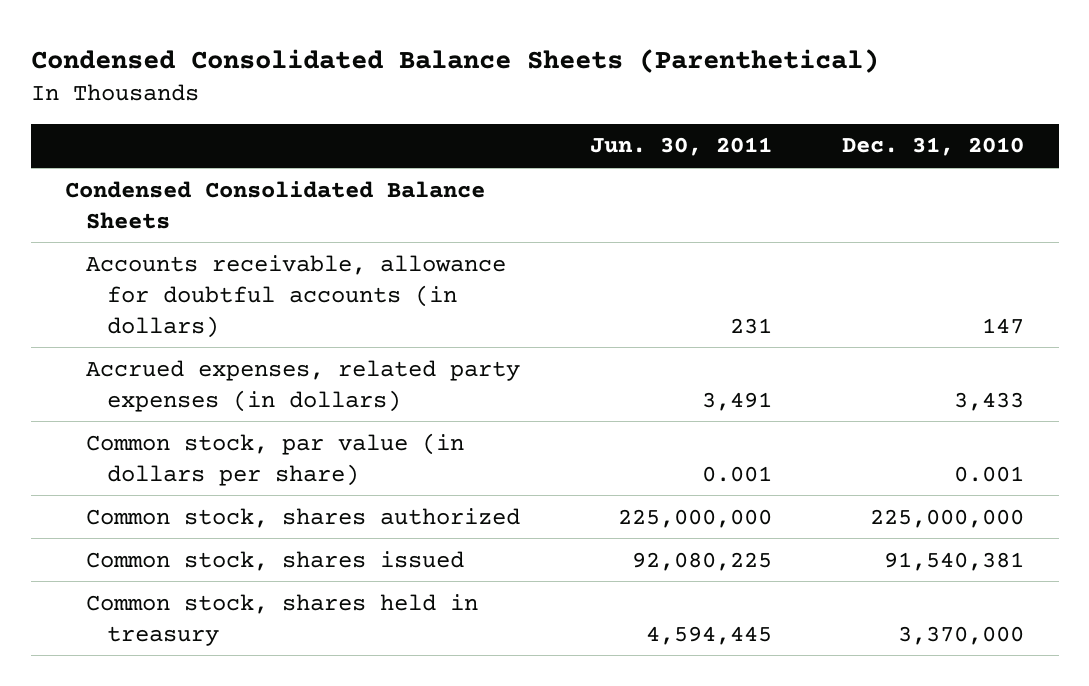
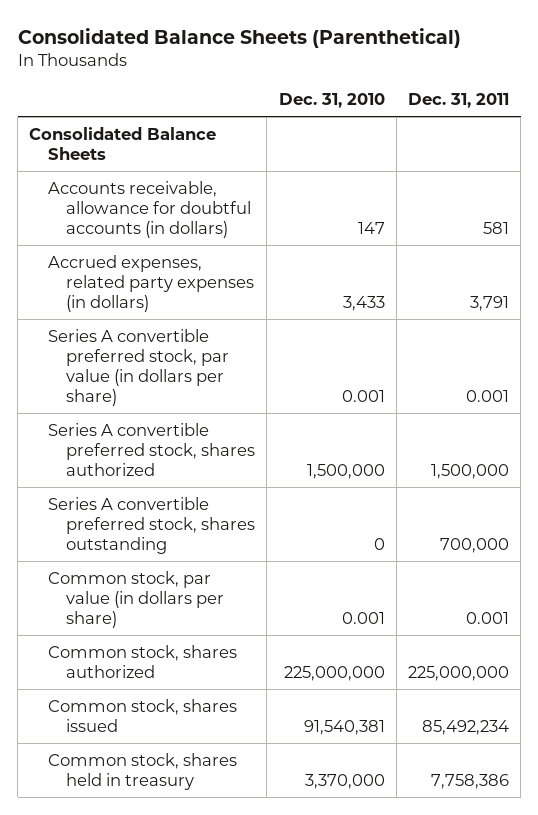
- Condensed Consolidated Balance Sheets (Parenthetical)
+ Consolidated Balance Sheets (Parenthetical)
- | Jun. 30, 2011 | Dec. 31, 2010
+ | Dec. 31, 2010 | Dec. 31, 2011
- Condensed Consolidated Balance Sheets
+ Consolidated Balance Sheets
+ Series A convertible preferred stock, par value (in dollars per share) | 0.001 | 0.001
+ Series A convertible preferred stock, shares authorized | 1,500,000 | 1,500,000
+ Series A convertible preferred stock, shares outstanding | 0 | 700,000

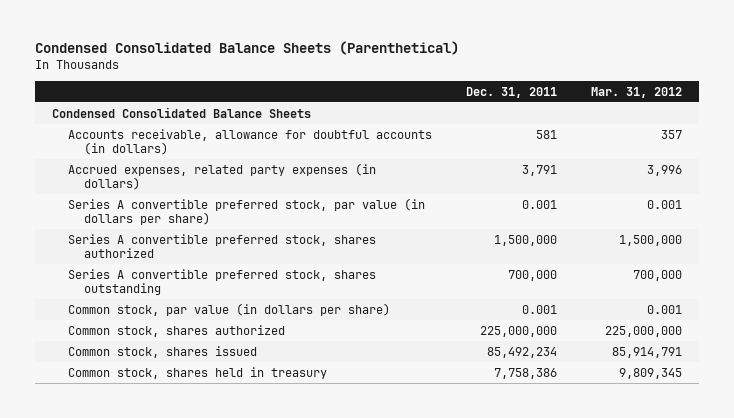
- Consolidated Balance Sheets (Parenthetical)
+ Condensed Consolidated Balance Sheets (Parenthetical)
- | Dec. 31, 2010 | Dec. 31, 2011
+ | Dec. 31, 2011 | Mar. 31, 2012
- Consolidated Balance Sheets
+ Condensed Consolidated Balance Sheets

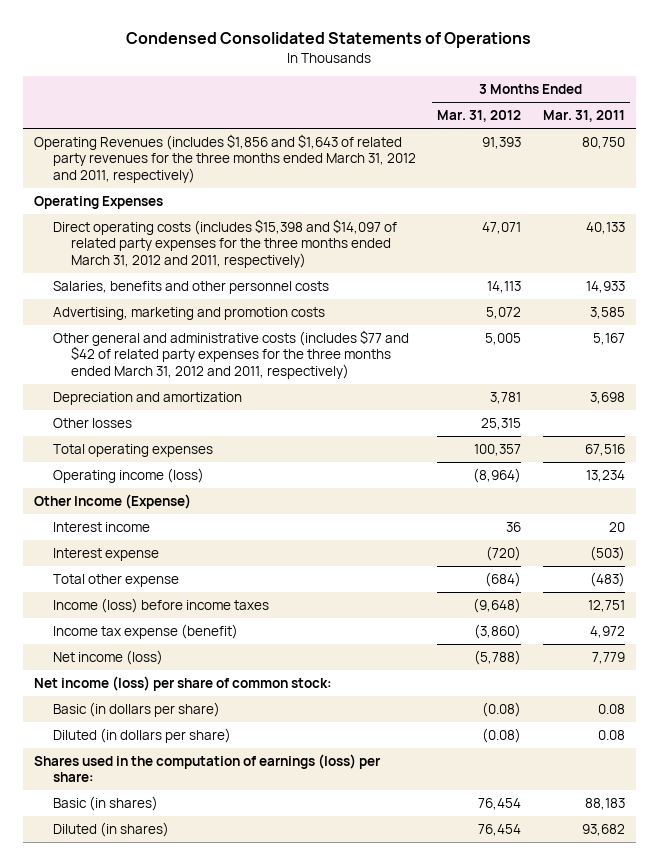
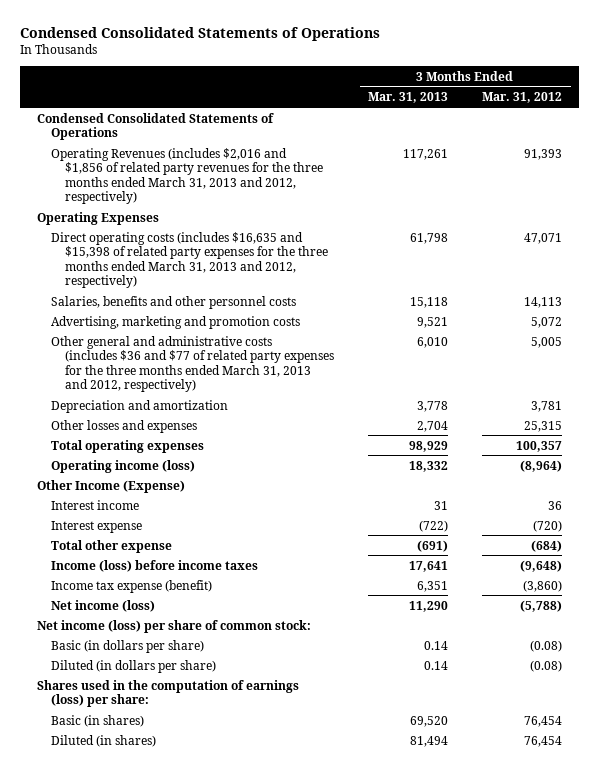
- | 3 Months Ended Mar. 31, 2012 | 3 Months Ended Mar. 31, 2011
+ | 3 Months Ended Mar. 31, 2013 | 3 Months Ended Mar. 31, 2012
- Operating Revenues (includes $1,856 and $1,643 of related party revenues for the three months ended March 31, 2012 and 2011, respectively) | 91,393 | 80,750
+ Condensed Consolidated Statements of Operations
+ Operating Revenues (includes $2,016 and $1,856 of related party revenues for the three months ended March 31, 2013 and 2012, respectively) | 117,261 | 91,393
- Direct operating costs (includes $15,398 and $14,097 of related party expenses for the three months ended March 31, 2012 and 2011, respectively) | 47,071 | 40,133
+ Direct operating costs (includes $16,635 and $15,398 of related party expenses for the three months ended March 31, 2013 and 2012, respectively) | 61,798 | 47,071
- Other general and administrative costs (includes $77 and $42 of related party expenses for the three months ended March 31, 2012 and 2011, respectively) | 5,005 | 5,167
+ Other general and administrative costs (includes $36 and $77 of related party expenses for the three months ended March 31, 2013 and 2012, respectively) | 6,010 | 5,005
- Other losses | 25,315 |
+ Other losses and expenses | 2,704 | 25,315

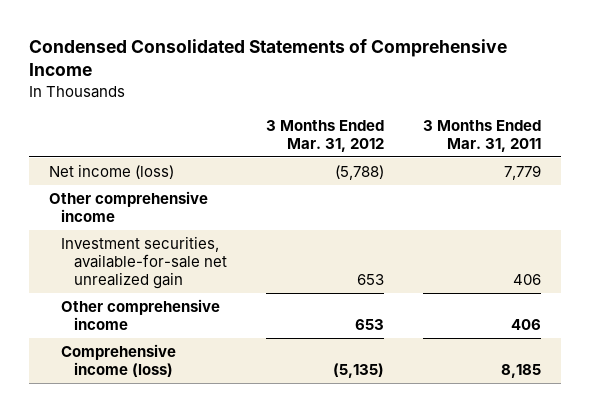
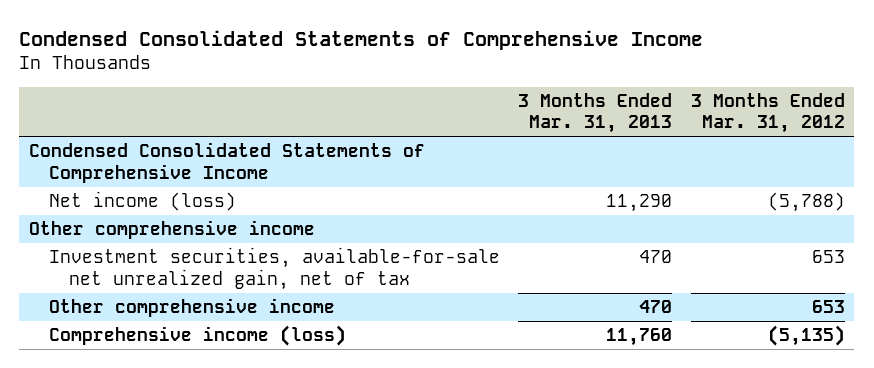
- | 3 Months Ended Mar. 31, 2012 | 3 Months Ended Mar. 31, 2011
+ | 3 Months Ended Mar. 31, 2013 | 3 Months Ended Mar. 31, 2012
+ Condensed Consolidated Statements of Comprehensive Income
- Investment securities, available-for-sale net unrealized gain | 653 | 406
+ Investment securities, available-for-sale net unrealized gain, net of tax | 470 | 653

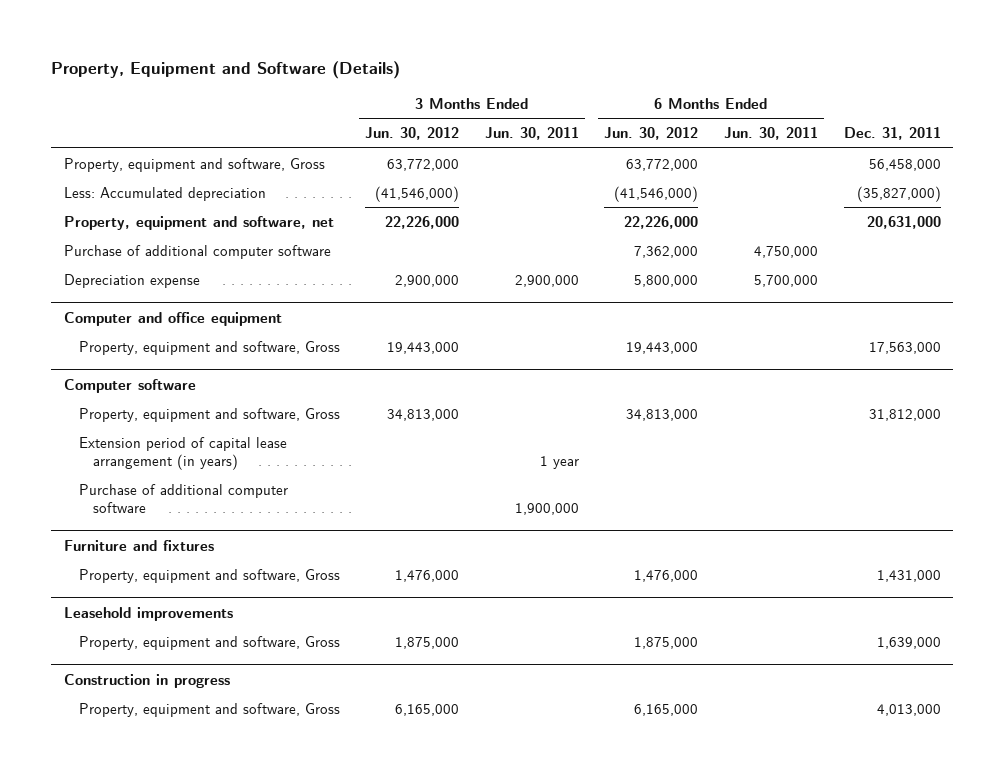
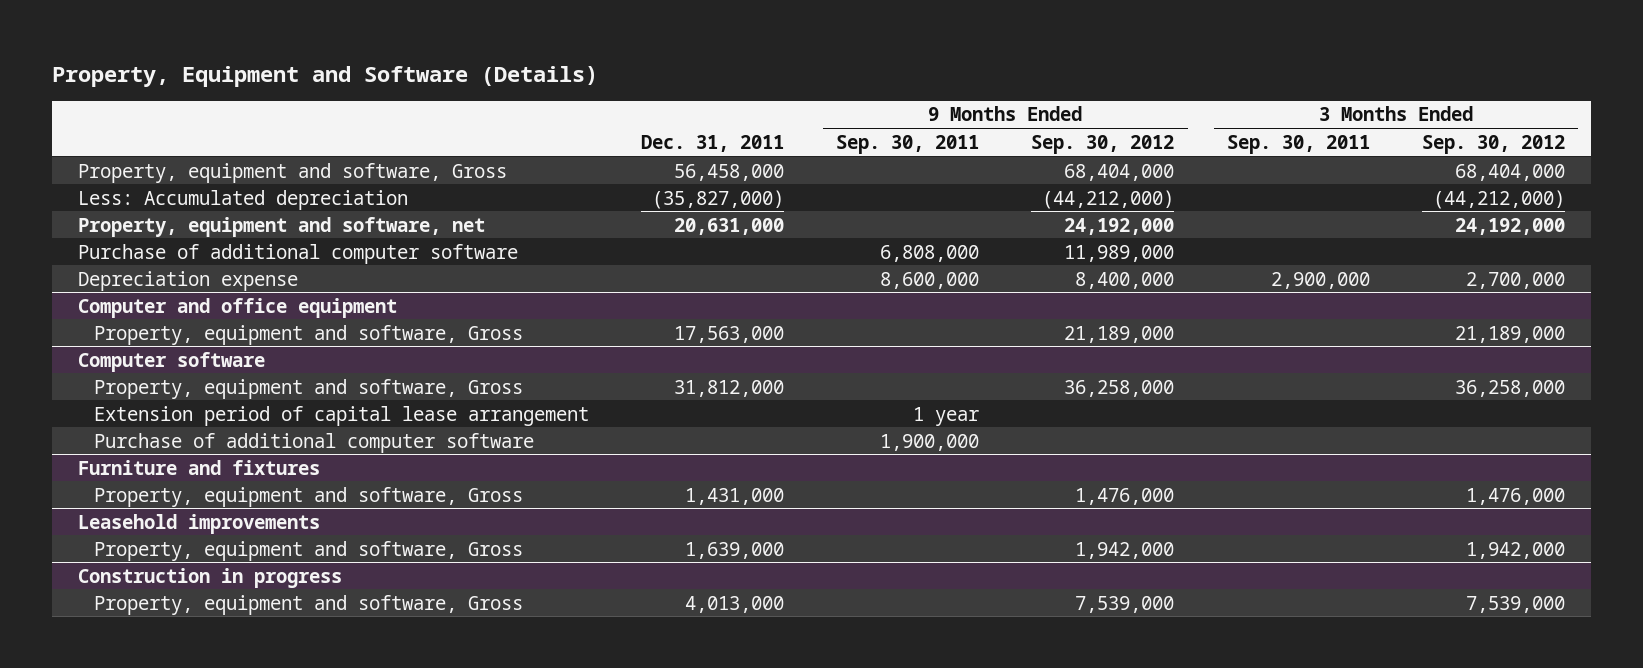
- | 3 Months Ended Jun. 30, 2012 | 3 Months Ended Jun. 30, 2011 | 6 Months Ended Jun. 30, 2012 | 6 Months Ended Jun. 30, 2011 | Dec. 31, 2011
+ | Dec. 31, 2011 | 9 Months Ended Sep. 30, 2011 | 9 Months Ended Sep. 30, 2012 | 3 Months Ended Sep. 30, 2011 | 3 Months Ended Sep. 30, 2012
@ Computer software
- Extension period of capital lease arrangement (in years) | | 1 year | | |
+ Extension period of capital lease arrangement | | 1 year | | |

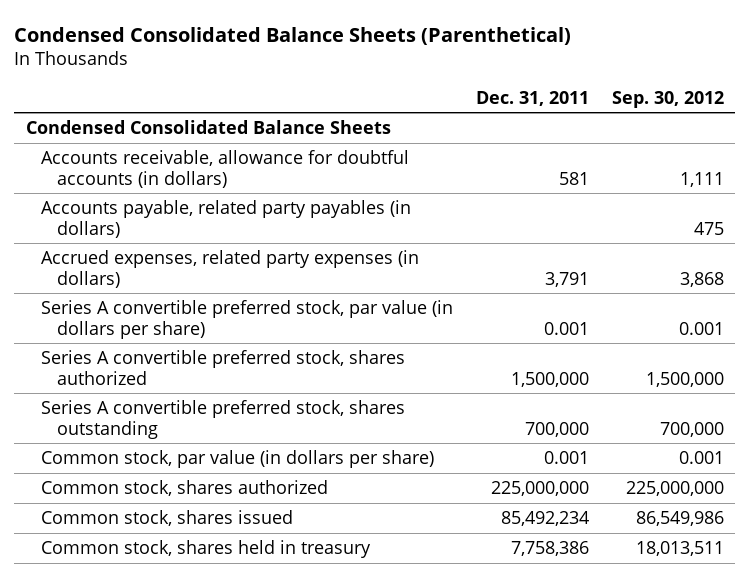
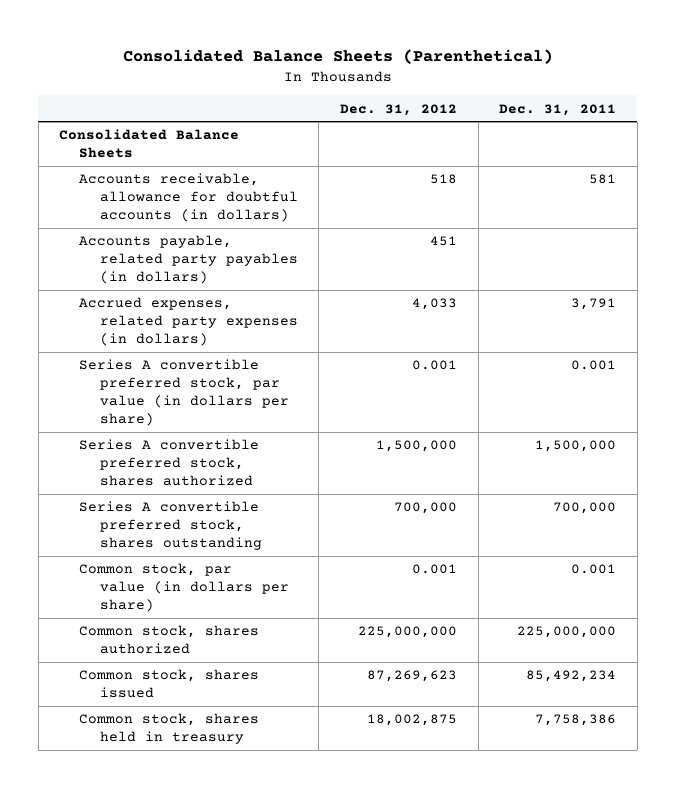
- Condensed Consolidated Balance Sheets (Parenthetical)
+ Consolidated Balance Sheets (Parenthetical)
- | Dec. 31, 2011 | Sep. 30, 2012
+ | Dec. 31, 2012 | Dec. 31, 2011
- Condensed Consolidated Balance Sheets
+ Consolidated Balance Sheets

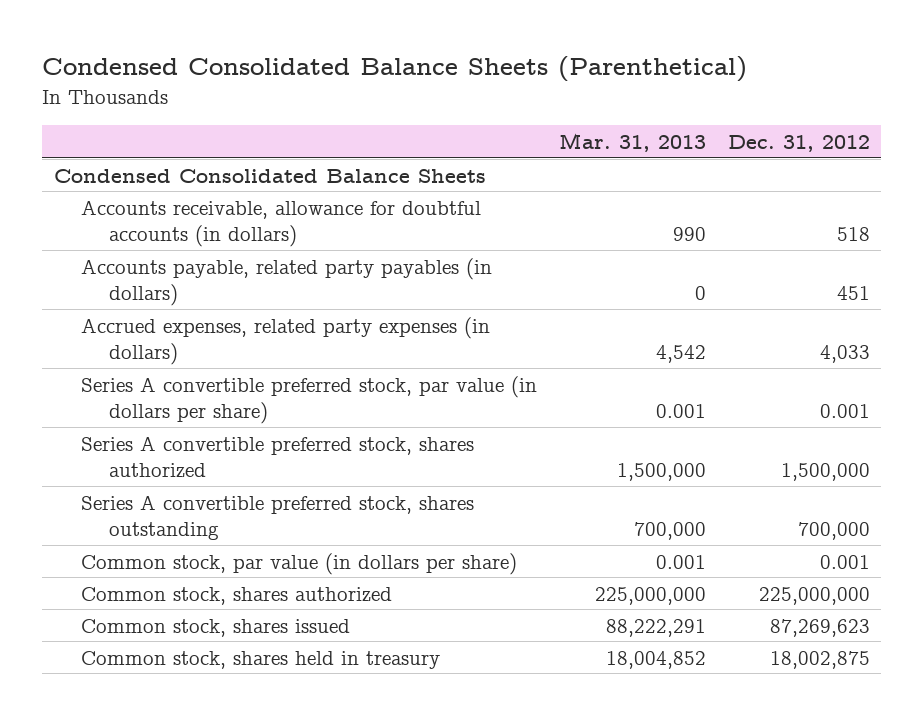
- Consolidated Balance Sheets (Parenthetical)
+ Condensed Consolidated Balance Sheets (Parenthetical)
- | Dec. 31, 2012 | Dec. 31, 2011
+ | Mar. 31, 2013 | Dec. 31, 2012
- Consolidated Balance Sheets
+ Condensed Consolidated Balance Sheets

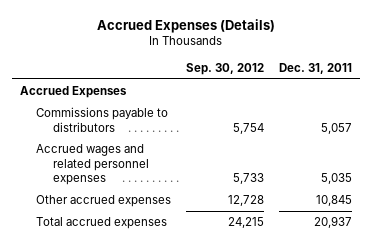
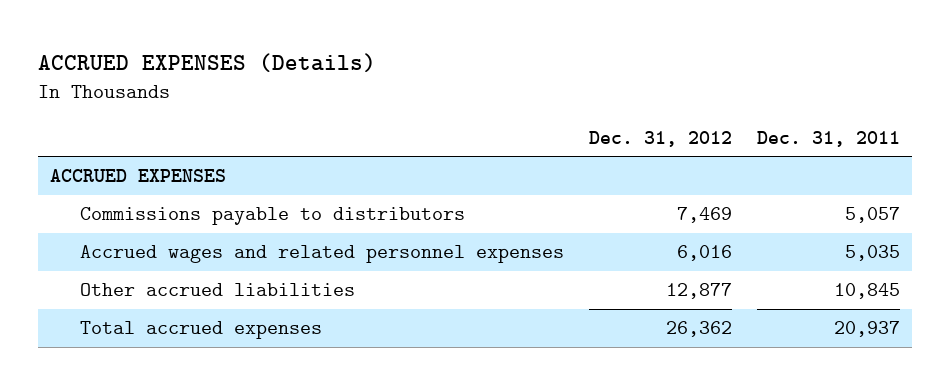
- Accrued Expenses (Details)
+ ACCRUED EXPENSES (Details)
- | Sep. 30, 2012 | Dec. 31, 2011
+ | Dec. 31, 2012 | Dec. 31, 2011
- Accrued Expenses
+ ACCRUED EXPENSES
- Other accrued expenses | 12,728 | 10,845
+ Other accrued liabilities | 12,877 | 10,845

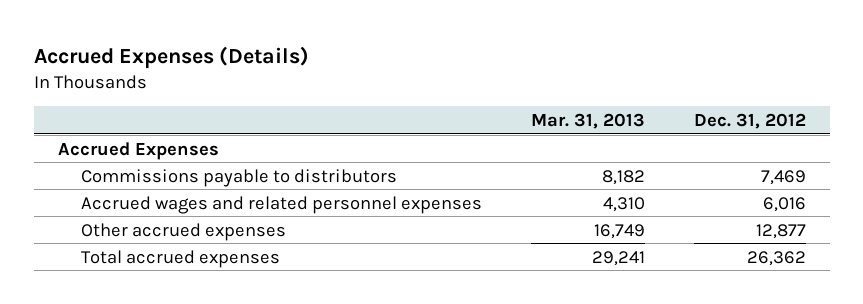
- ACCRUED EXPENSES (Details)
+ Accrued Expenses (Details)
- | Dec. 31, 2012 | Dec. 31, 2011
+ | Mar. 31, 2013 | Dec. 31, 2012
- ACCRUED EXPENSES
+ Accrued Expenses
- Other accrued liabilities | 12,877 | 10,845
+ Other accrued expenses | 16,749 | 12,877

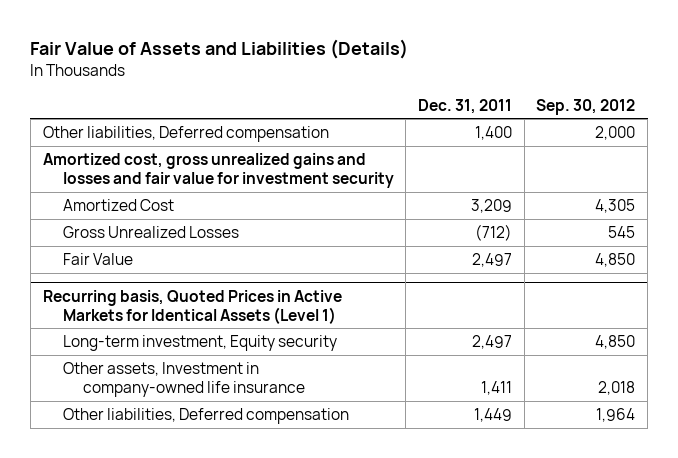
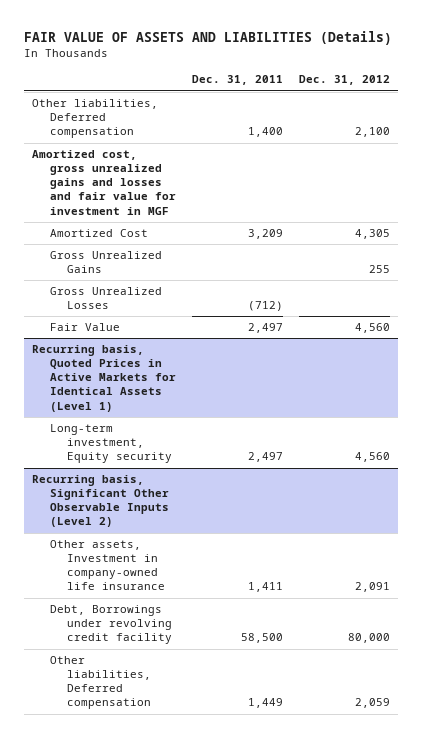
- Fair Value of Assets and Liabilities (Details)
+ FAIR VALUE OF ASSETS AND LIABILITIES (Details)
- | Dec. 31, 2011 | Sep. 30, 2012
+ | Dec. 31, 2011 | Dec. 31, 2012
- Amortized cost, gross unrealized gains and losses and fair value for investment security
+ Amortized cost, gross unrealized gains and losses and fair value for investment in MGF
+ Gross Unrealized Gains | | 255
+ Recurring basis, Significant Other Observable Inputs (Level 2)
+ Debt, Borrowings under revolving credit facility | 58,500 | 80,000

